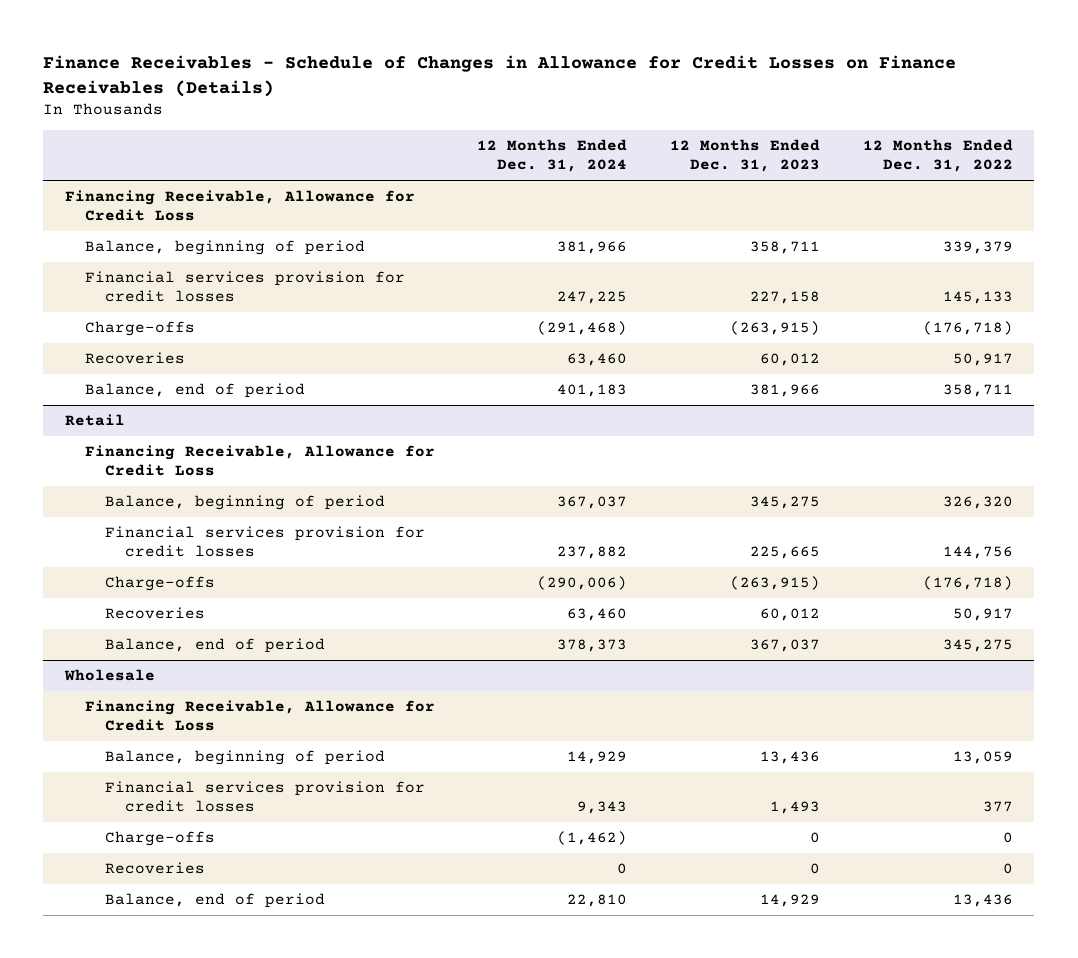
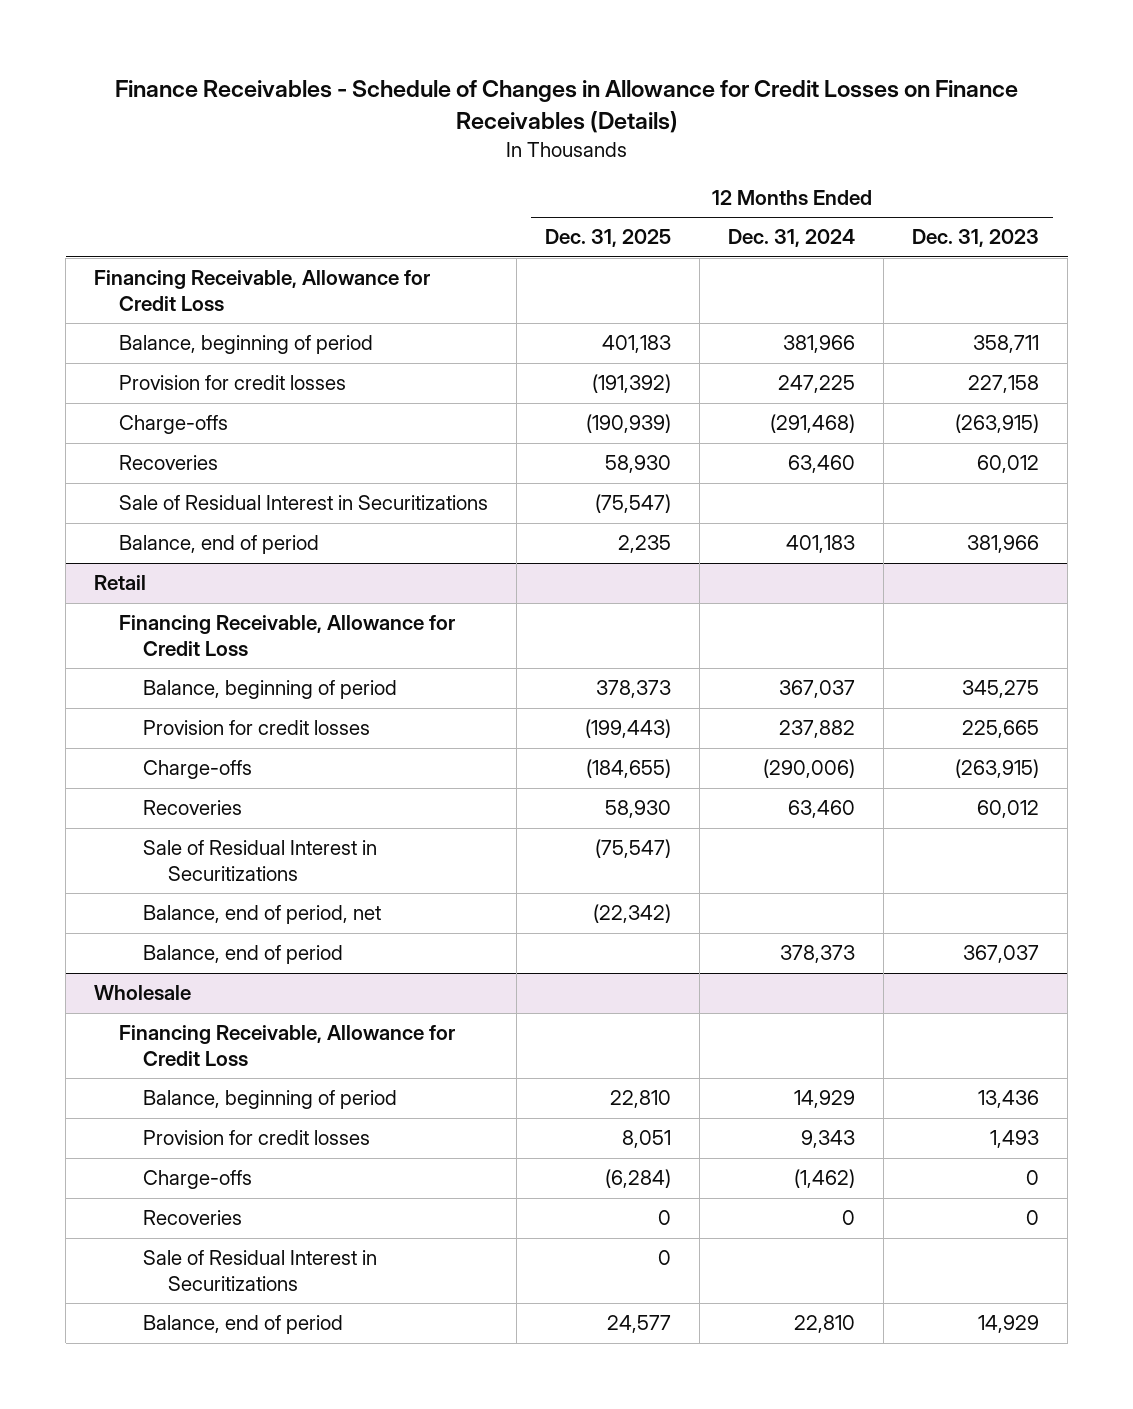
- | 12 Months Ended Dec. 31, 2024 | 12 Months Ended Dec. 31, 2023 | 12 Months Ended Dec. 31, 2022
+ | 12 Months Ended Dec. 31, 2025 | 12 Months Ended Dec. 31, 2024 | 12 Months Ended Dec. 31, 2023
- Financial services provision for credit losses | 247,225 | 227,158 | 145,133
+ Provision for credit losses | (191,392) | 247,225 | 227,158
+ Sale of Residual Interest in Securitizations | (75,547) | |
@ Retail
- Financial services provision for credit losses | 237,882 | 225,665 | 144,756
+ Provision for credit losses | (199,443) | 237,882 | 225,665
+ Sale of Residual Interest in Securitizations | (75,547) | |
+ Balance, end of period, net | (22,342) | |
@ Wholesale
- Financial services provision for credit losses | 9,343 | 1,493 | 377
+ Provision for credit losses | 8,051 | 9,343 | 1,493
+ Sale of Residual Interest in Securitizations | 0 | |

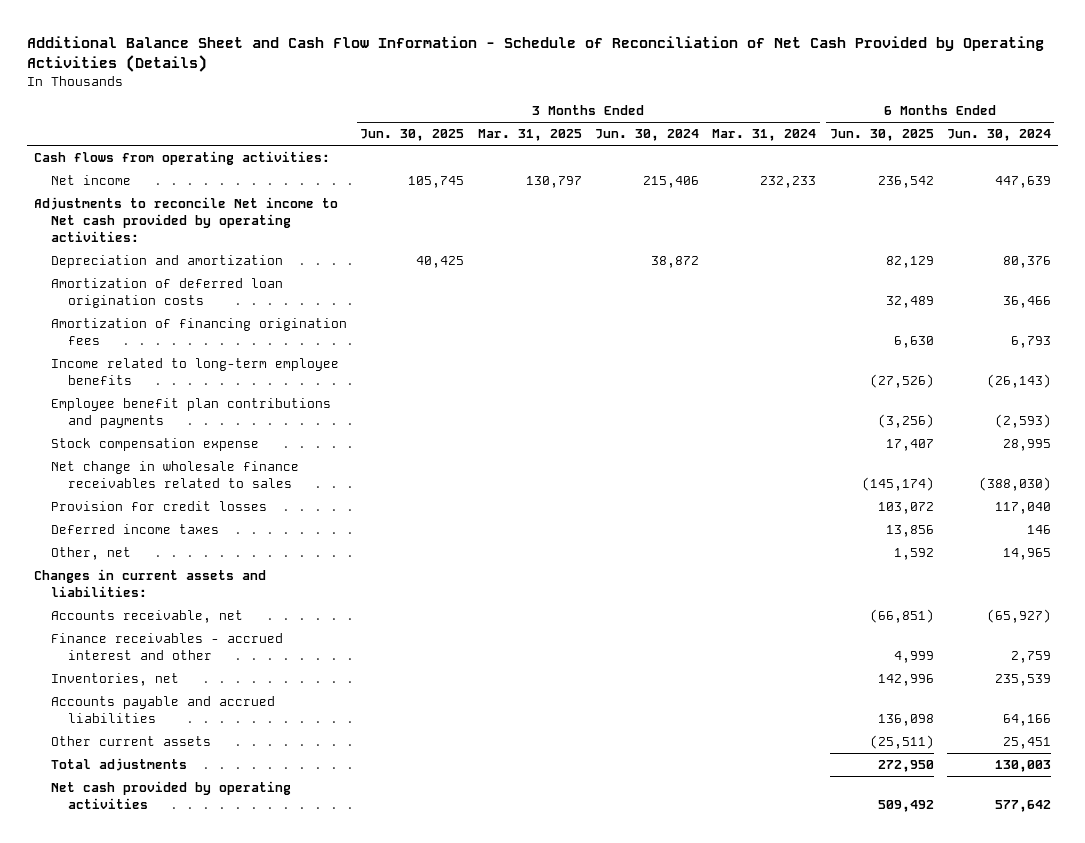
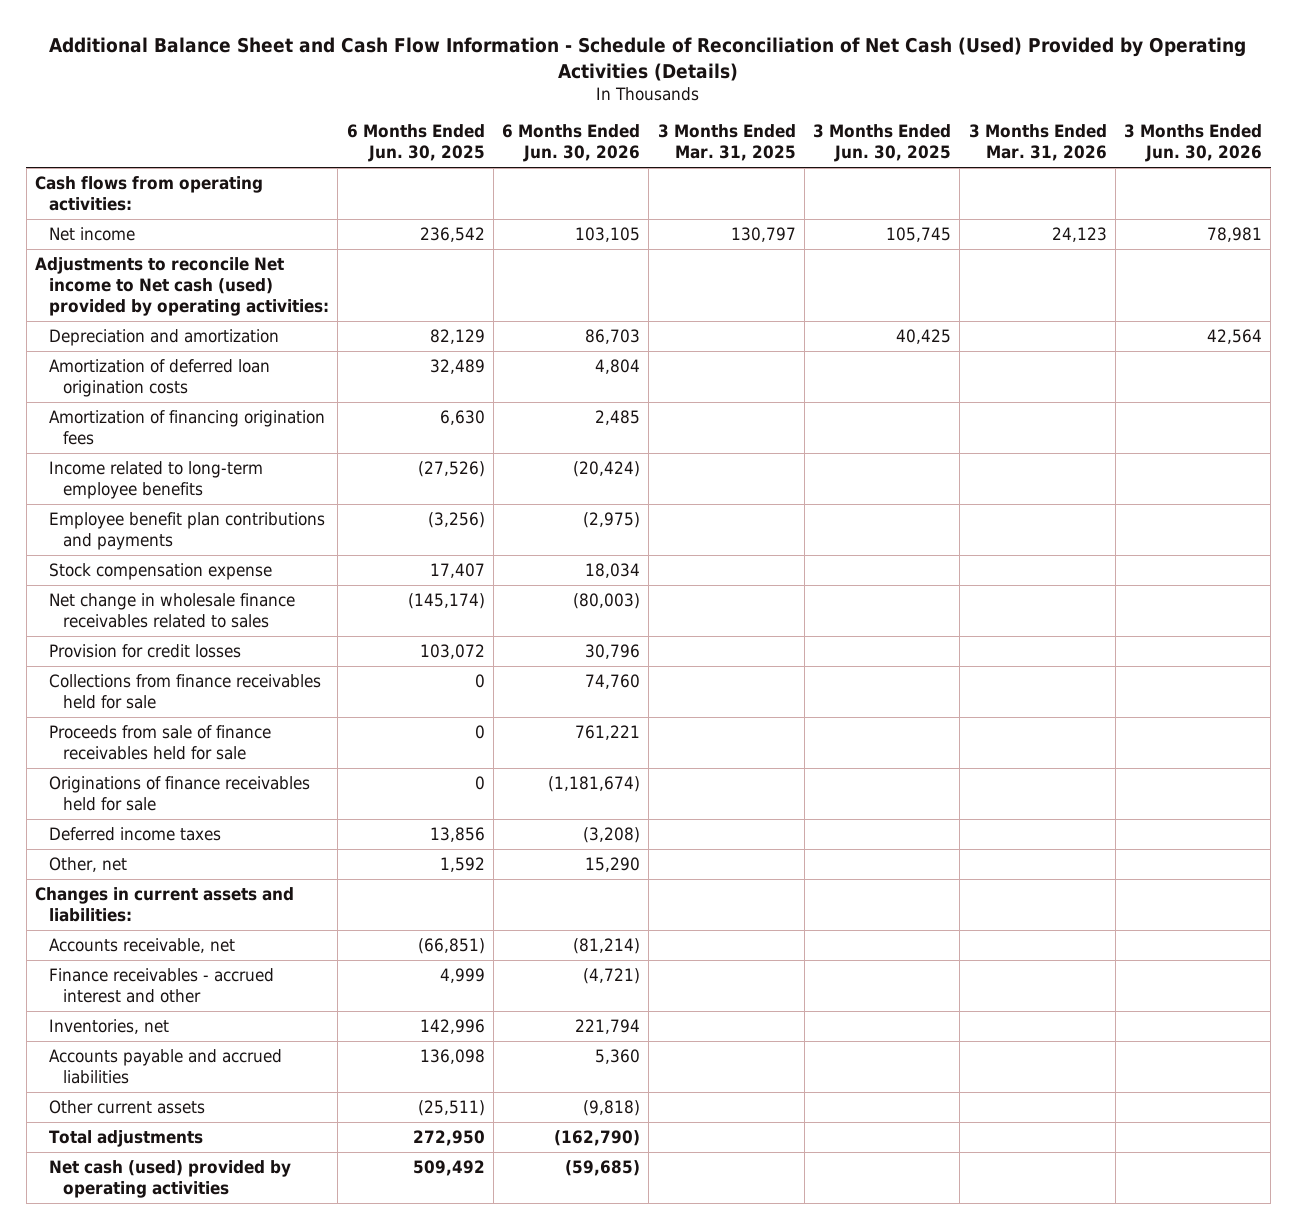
- Additional Balance Sheet and Cash Flow Information - Schedule of Reconciliation of Net Cash Provided by Operating Activities (Details)
+ Additional Balance Sheet and Cash Flow Information - Schedule of Reconciliation of Net Cash (Used) Provided by Operating Activities (Details)
- | 3 Months Ended Jun. 30, 2025 | 3 Months Ended Mar. 31, 2025 | 3 Months Ended Jun. 30, 2024 | 3 Months Ended Mar. 31, 2024 | 6 Months Ended Jun. 30, 2025 | 6 Months Ended Jun. 30, 2024
+ | 6 Months Ended Jun. 30, 2025 | 6 Months Ended Jun. 30, 2026 | 3 Months Ended Mar. 31, 2025 | 3 Months Ended Jun. 30, 2025 | 3 Months Ended Mar. 31, 2026 | 3 Months Ended Jun. 30, 2026
- Adjustments to reconcile Net income to Net cash provided by operating activities:
+ Adjustments to reconcile Net income to Net cash (used) provided by operating activities:
+ Collections from finance receivables held for sale | 0 | 74,760 | | | |
+ Proceeds from sale of finance receivables held for sale | 0 | 761,221 | | | |
+ Originations of finance receivables held for sale | 0 | (1,181,674) | | | |
- Net cash provided by operating activities | | | | | 509,492 | 577,642
+ Net cash (used) provided by operating activities | 509,492 | (59,685) | | | |

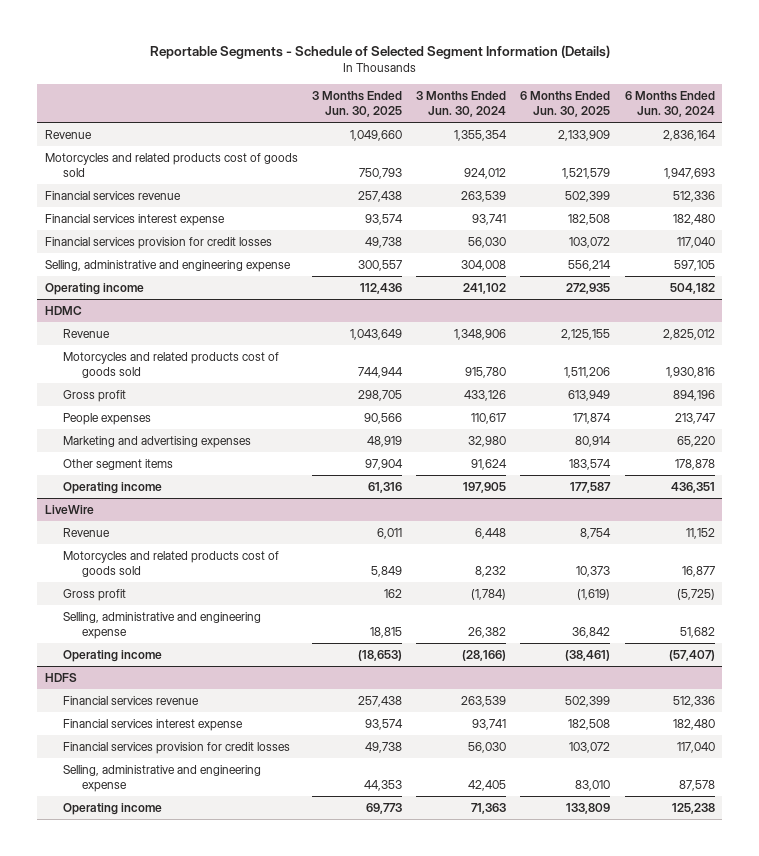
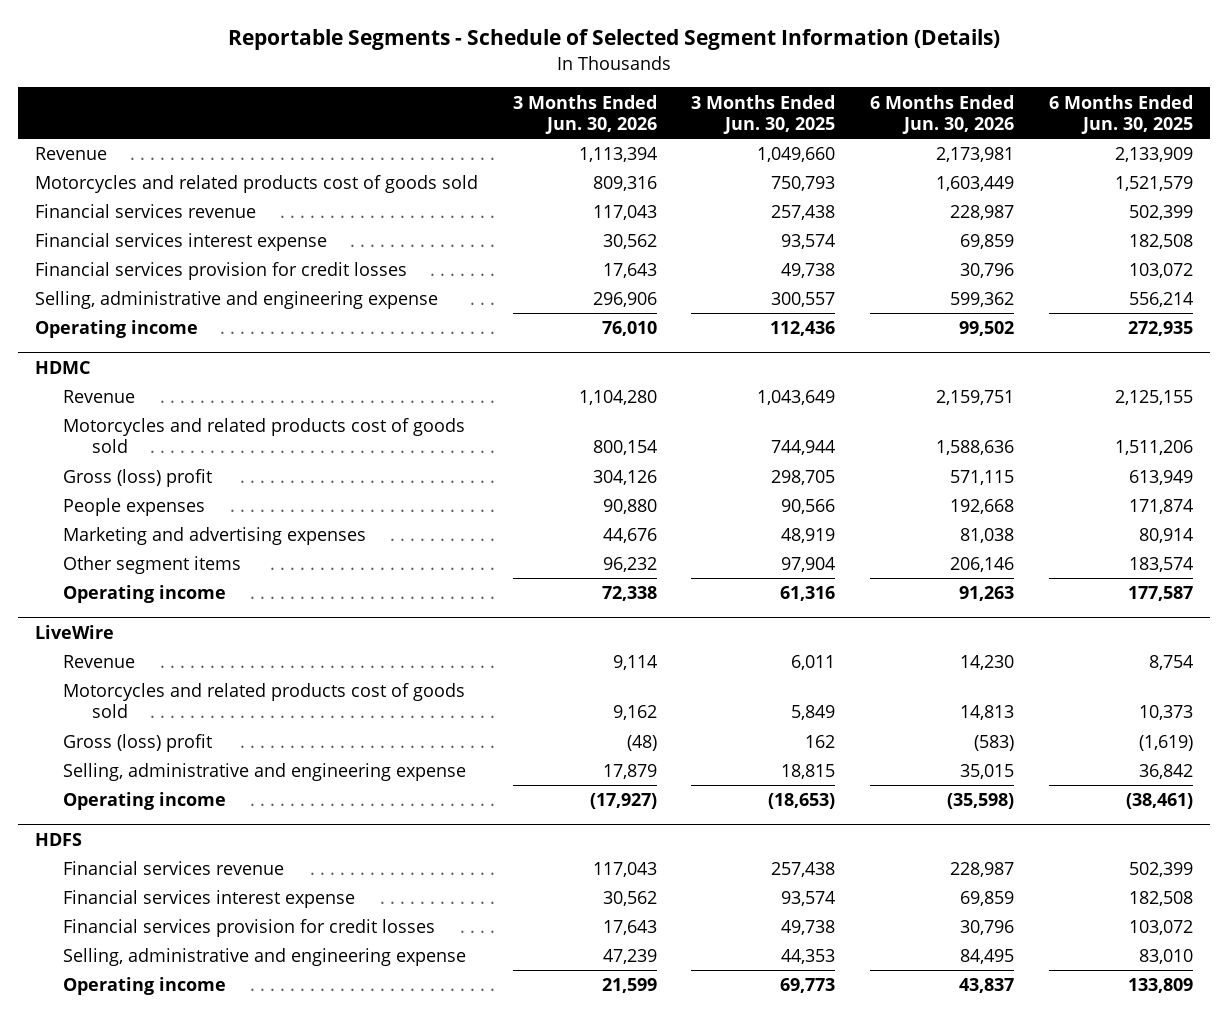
- | 3 Months Ended Jun. 30, 2025 | 3 Months Ended Jun. 30, 2024 | 6 Months Ended Jun. 30, 2025 | 6 Months Ended Jun. 30, 2024
+ | 3 Months Ended Jun. 30, 2026 | 3 Months Ended Jun. 30, 2025 | 6 Months Ended Jun. 30, 2026 | 6 Months Ended Jun. 30, 2025
@ HDMC
- Gross profit | 298,705 | 433,126 | 613,949 | 894,196
+ Gross (loss) profit | 304,126 | 298,705 | 571,115 | 613,949
@ LiveWire
- Gross profit | 162 | (1,784) | (1,619) | (5,725)
+ Gross (loss) profit | (48) | 162 | (583) | (1,619)

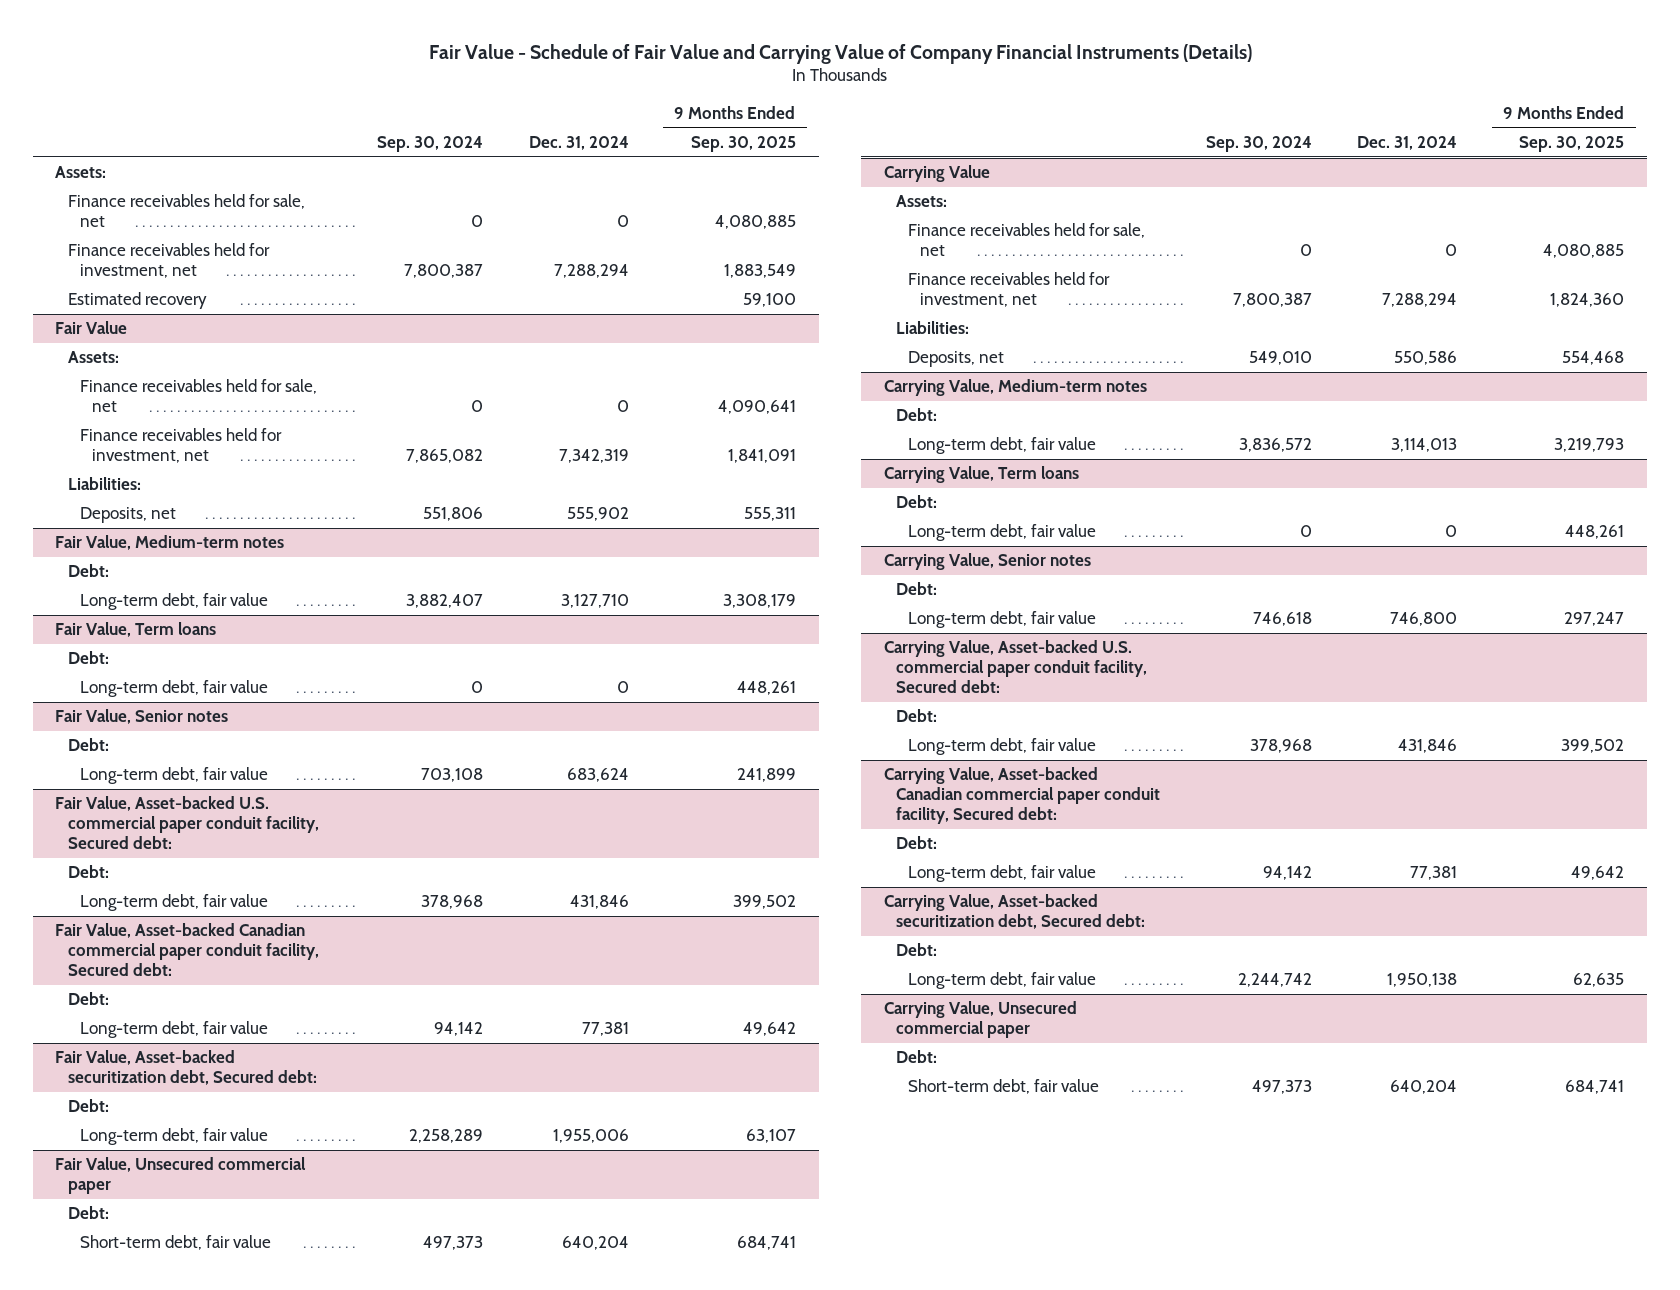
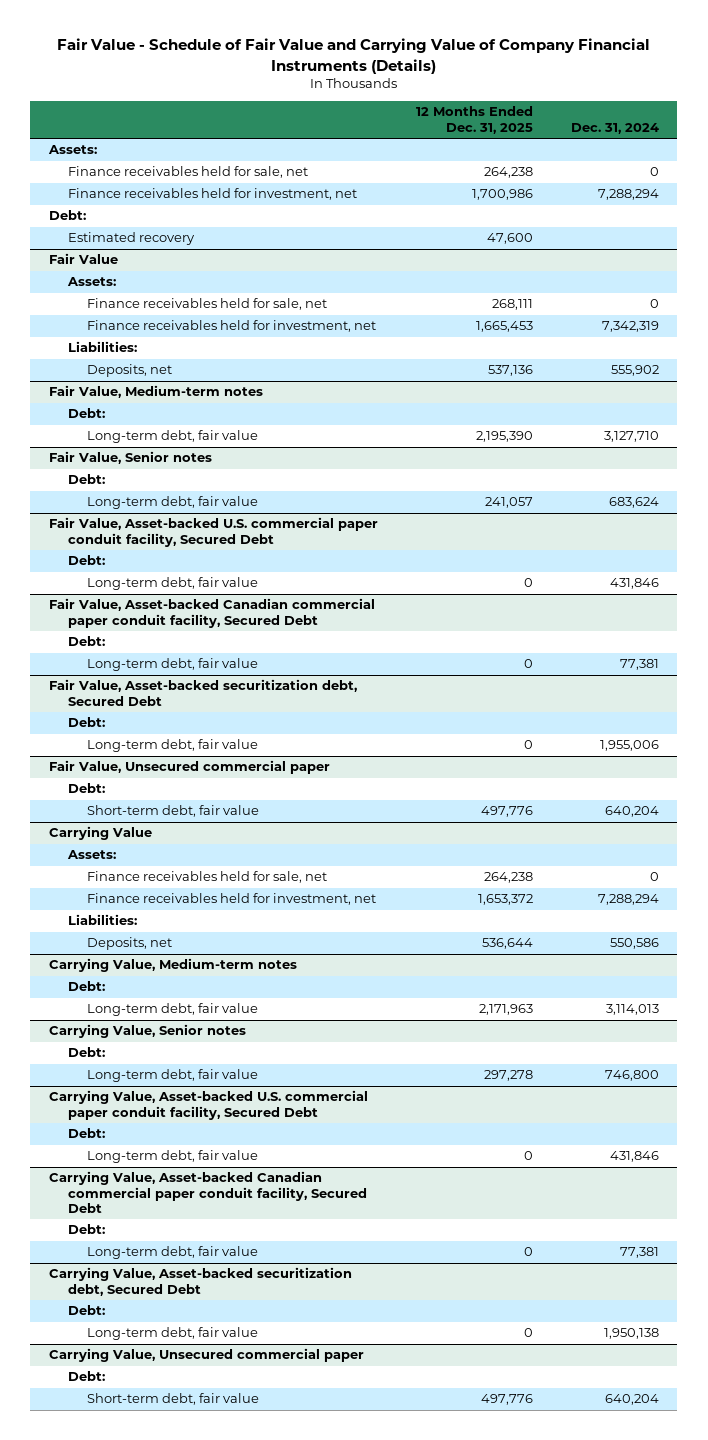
- | Sep. 30, 2024 | Dec. 31, 2024 | 9 Months Ended Sep. 30, 2025
+ | 12 Months Ended Dec. 31, 2025 | Dec. 31, 2024
+ Debt:
- Fair Value, Term loans
- Debt:
- Long-term debt, fair value | 0 | 0 | 448,261
- Fair Value, Asset-backed U.S. commercial paper conduit facility, Secured debt:
+ Fair Value, Asset-backed U.S. commercial paper conduit facility, Secured Debt
- Fair Value, Asset-backed Canadian commercial paper conduit facility, Secured debt:
+ Fair Value, Asset-backed Canadian commercial paper conduit facility, Secured Debt
- Fair Value, Asset-backed securitization debt, Secured debt:
+ Fair Value, Asset-backed securitization debt, Secured Debt
- Carrying Value, Term loans
- Debt:
- Long-term debt, fair value | 0 | 0 | 448,261
- Carrying Value, Asset-backed U.S. commercial paper conduit facility, Secured debt:
+ Carrying Value, Asset-backed U.S. commercial paper conduit facility, Secured Debt
- Carrying Value, Asset-backed Canadian commercial paper conduit facility, Secured debt:
+ Carrying Value, Asset-backed Canadian commercial paper conduit facility, Secured Debt
- Carrying Value, Asset-backed securitization debt, Secured debt:
+ Carrying Value, Asset-backed securitization debt, Secured Debt

